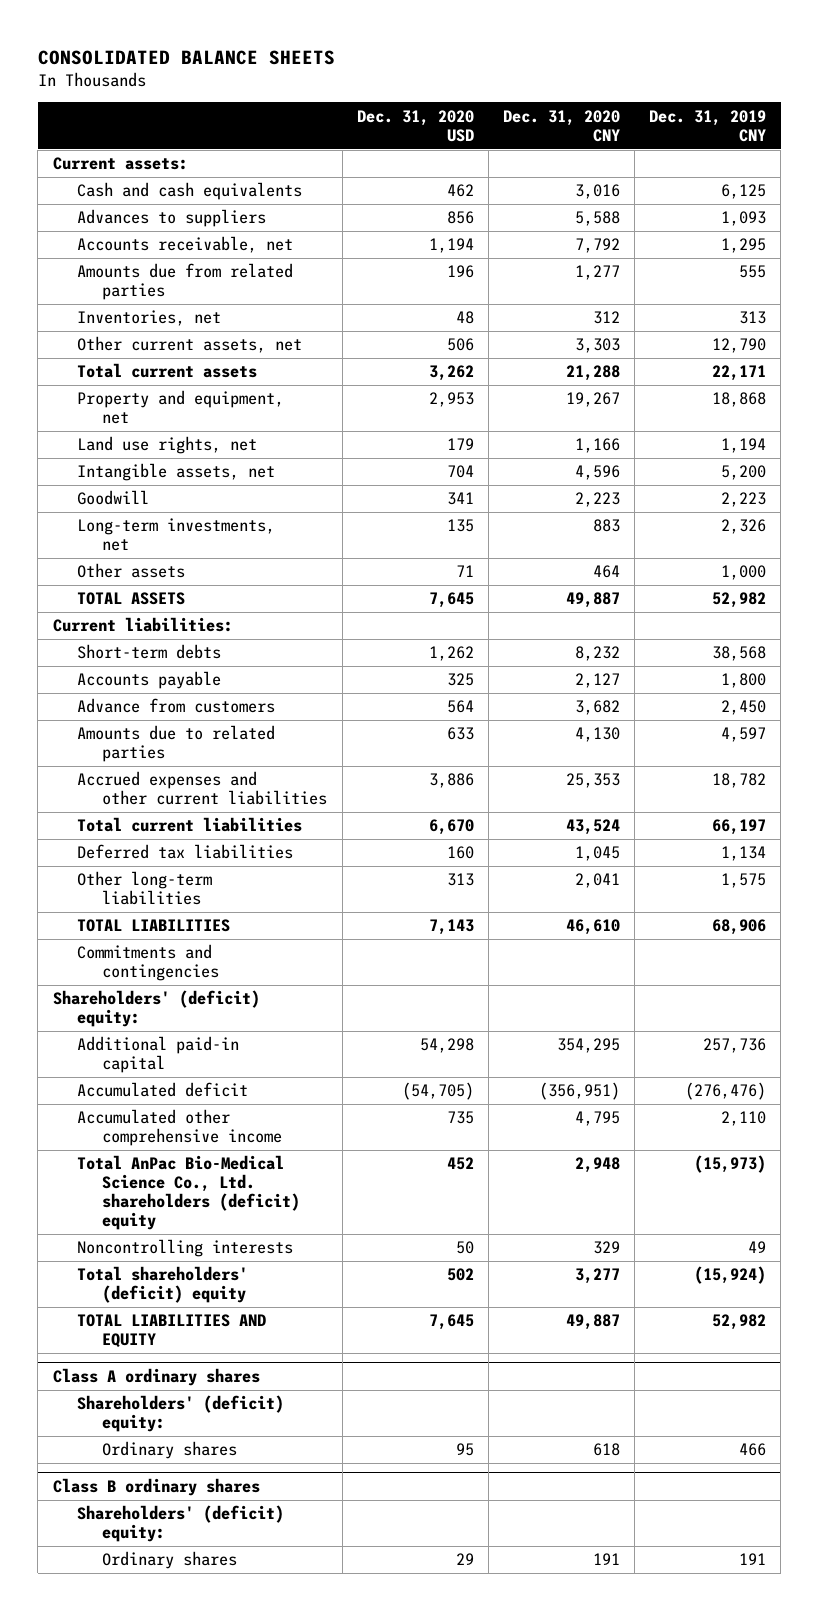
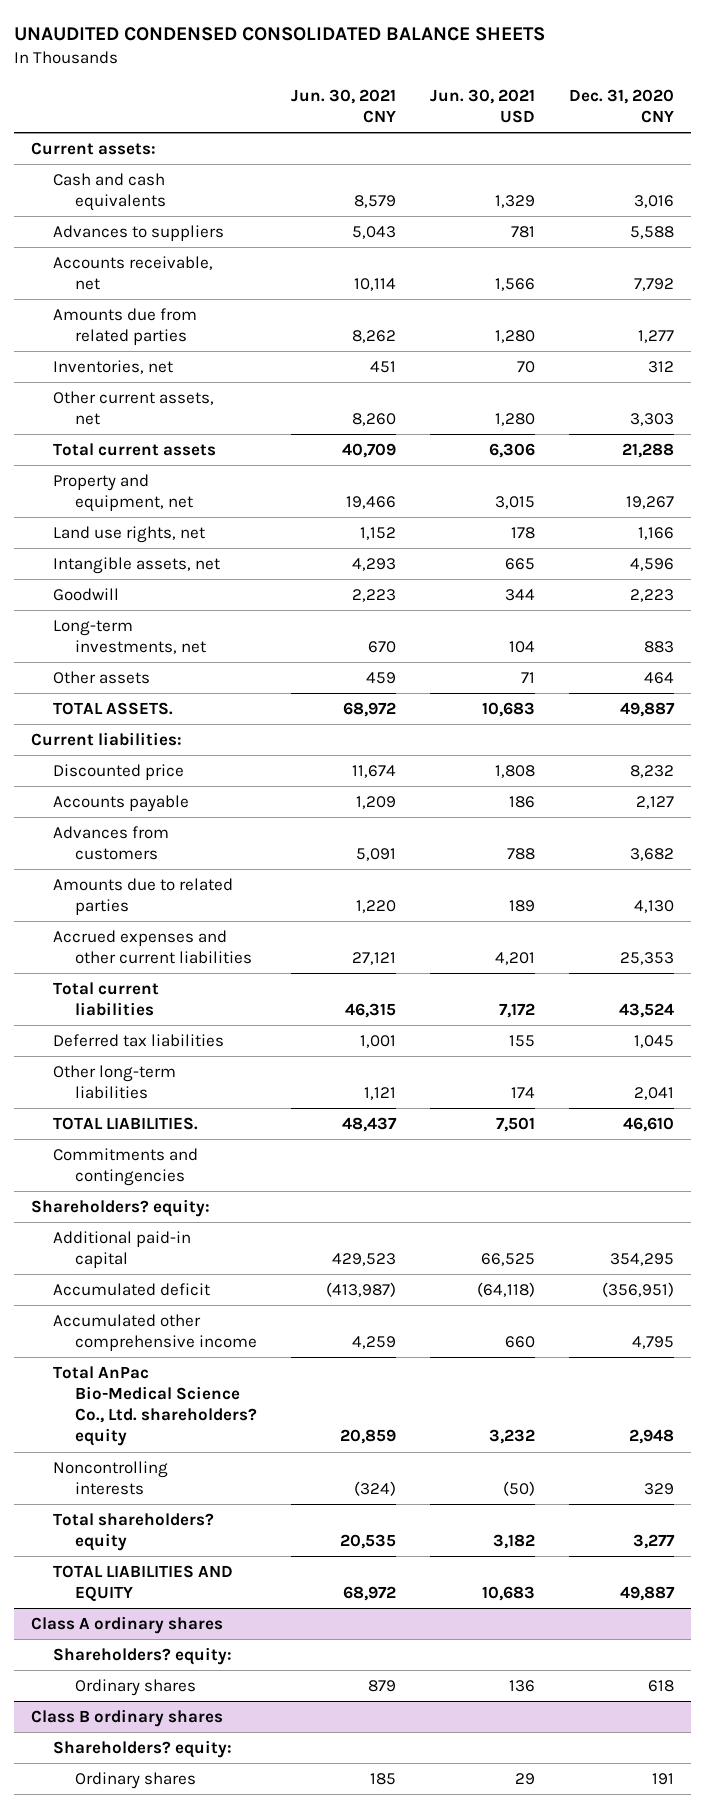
- CONSOLIDATED BALANCE SHEETS
+ UNAUDITED CONDENSED CONSOLIDATED BALANCE SHEETS
- | Dec. 31, 2020 USD | Dec. 31, 2020 CNY | Dec. 31, 2019 CNY
+ | Jun. 30, 2021 CNY | Jun. 30, 2021 USD | Dec. 31, 2020 CNY
- TOTAL ASSETS | 7,645 | 49,887 | 52,982
+ TOTAL ASSETS. | 68,972 | 10,683 | 49,887
- Short-term debts | 1,262 | 8,232 | 38,568
+ Discounted price | 11,674 | 1,808 | 8,232
- Advance from customers | 564 | 3,682 | 2,450
+ Advances from customers | 5,091 | 788 | 3,682
- TOTAL LIABILITIES | 7,143 | 46,610 | 68,906
+ TOTAL LIABILITIES. | 48,437 | 7,501 | 46,610
- Shareholders' (deficit) equity:
+ Shareholders? equity:
- Total AnPac Bio-Medical Science Co., Ltd. shareholders (deficit) equity | 452 | 2,948 | (15,973)
+ Total AnPac Bio-Medical Science Co., Ltd. shareholders? equity | 20,859 | 3,232 | 2,948
- Total shareholders' (deficit) equity | 502 | 3,277 | (15,924)
+ Total shareholders? equity | 20,535 | 3,182 | 3,277
@ Class A ordinary shares
- Shareholders' (deficit) equity:
+ Shareholders? equity:
@ Class B ordinary shares
- Shareholders' (deficit) equity:
+ Shareholders? equity:

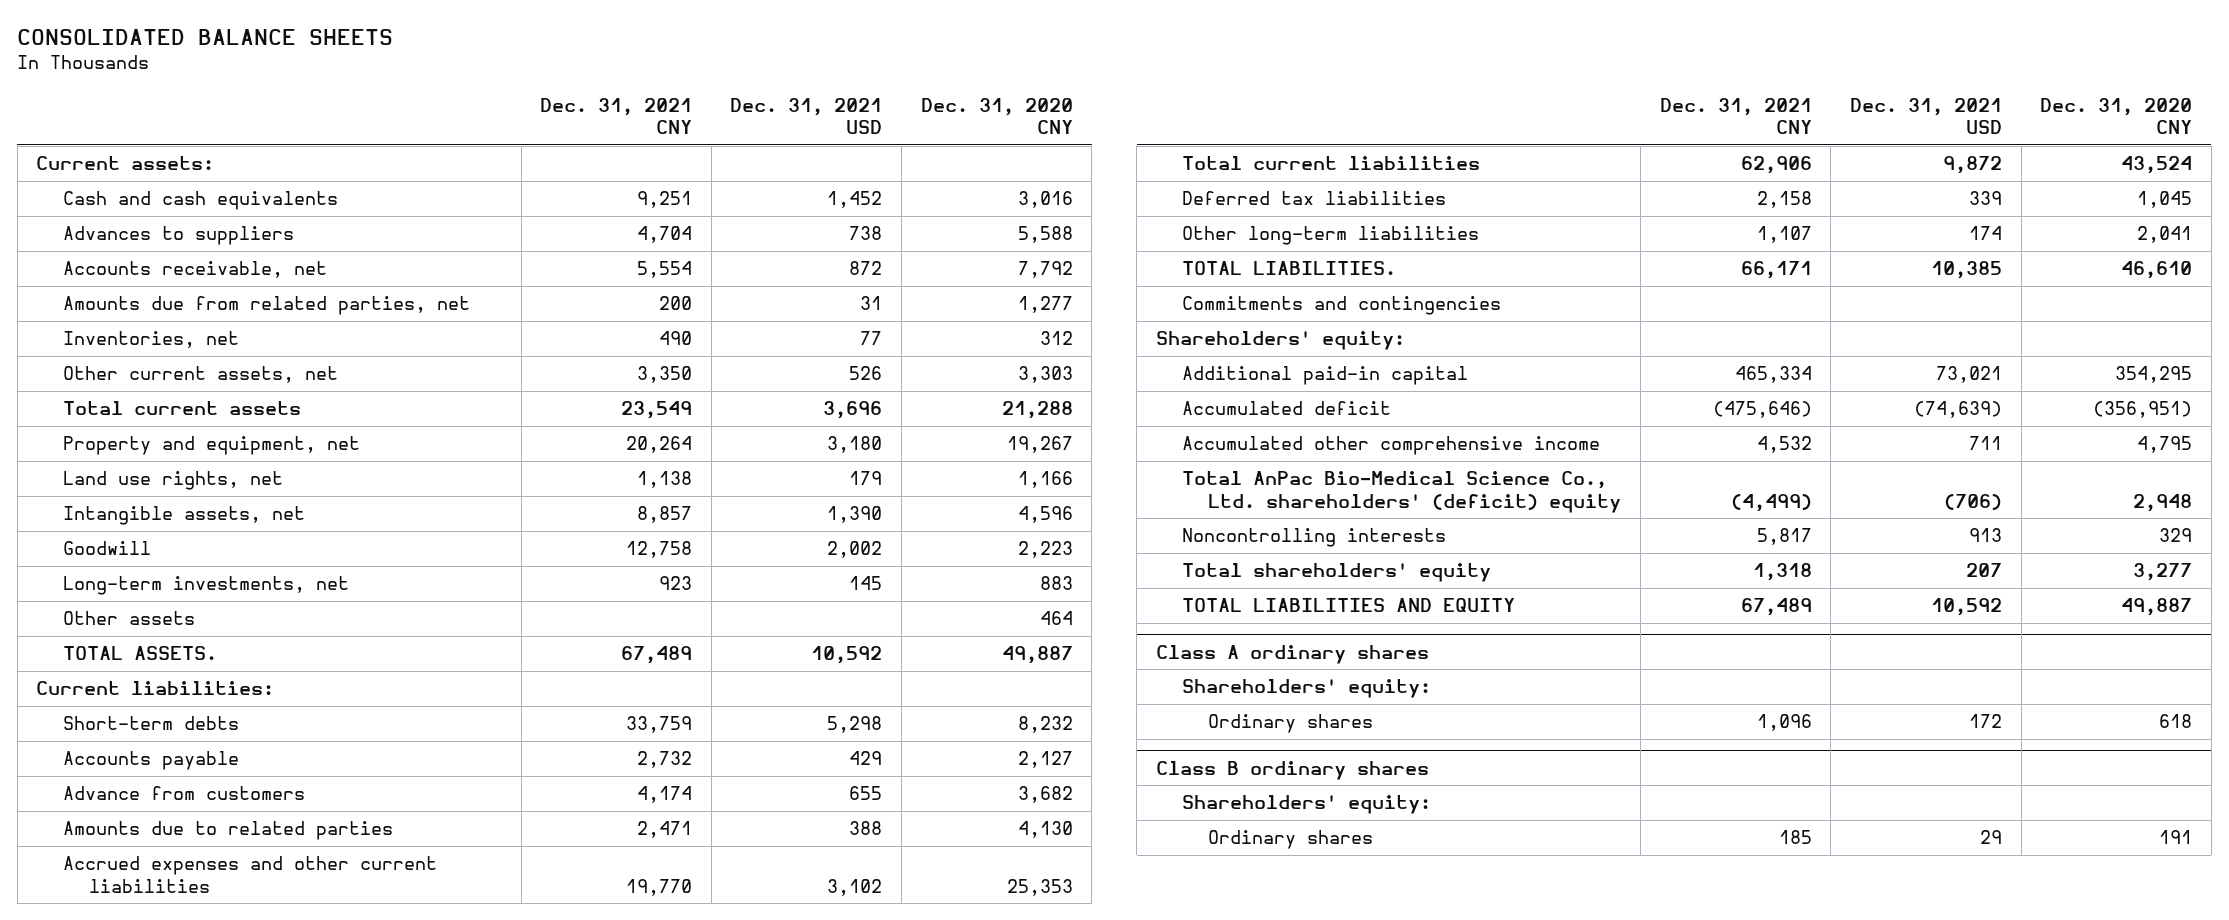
- UNAUDITED CONDENSED CONSOLIDATED BALANCE SHEETS
+ CONSOLIDATED BALANCE SHEETS
- | Jun. 30, 2021 CNY | Jun. 30, 2021 USD | Dec. 31, 2020 CNY
+ | Dec. 31, 2021 CNY | Dec. 31, 2021 USD | Dec. 31, 2020 CNY
- Amounts due from related parties | 8,262 | 1,280 | 1,277
+ Amounts due from related parties, net | 200 | 31 | 1,277
- Discounted price | 11,674 | 1,808 | 8,232
+ Short-term debts | 33,759 | 5,298 | 8,232
- Advances from customers | 5,091 | 788 | 3,682
+ Advance from customers | 4,174 | 655 | 3,682
- Shareholders? equity:
+ Shareholders' equity:
- Total AnPac Bio-Medical Science Co., Ltd. shareholders? equity | 20,859 | 3,232 | 2,948
+ Total AnPac Bio-Medical Science Co., Ltd. shareholders' (deficit) equity | (4,499) | (706) | 2,948
- Total shareholders? equity | 20,535 | 3,182 | 3,277
+ Total shareholders' equity | 1,318 | 207 | 3,277
@ Class A ordinary shares
- Shareholders? equity:
+ Shareholders' equity:
@ Class B ordinary shares
- Shareholders? equity:
+ Shareholders' equity:

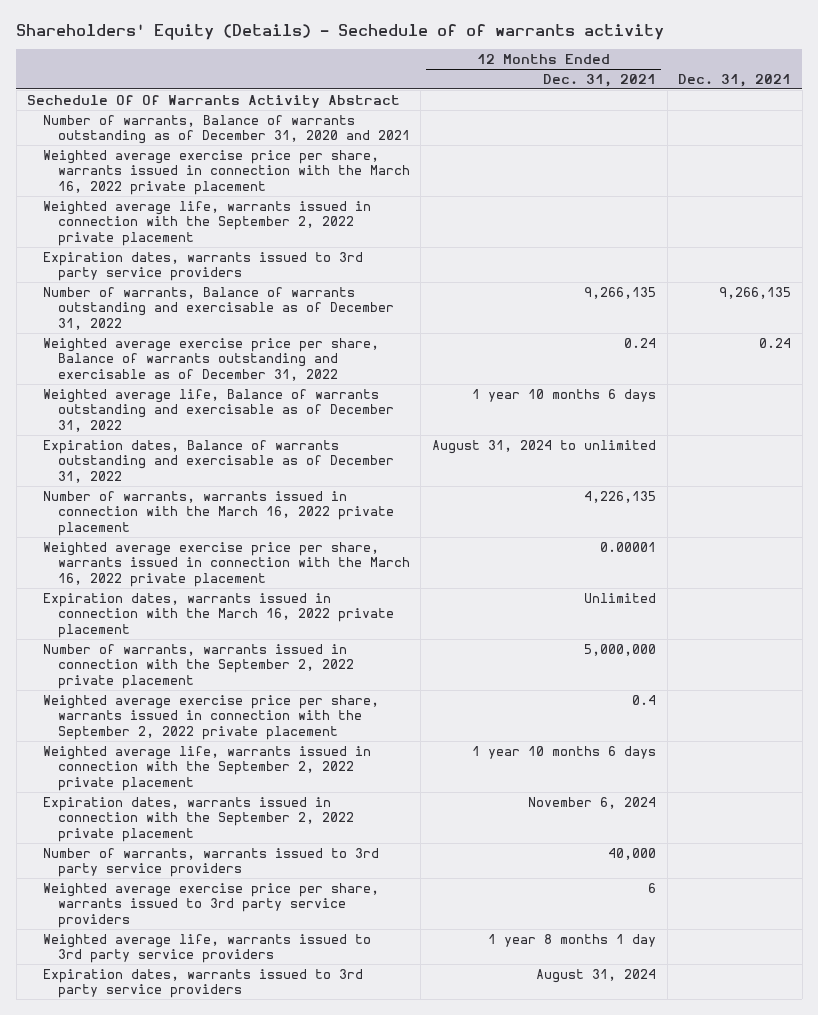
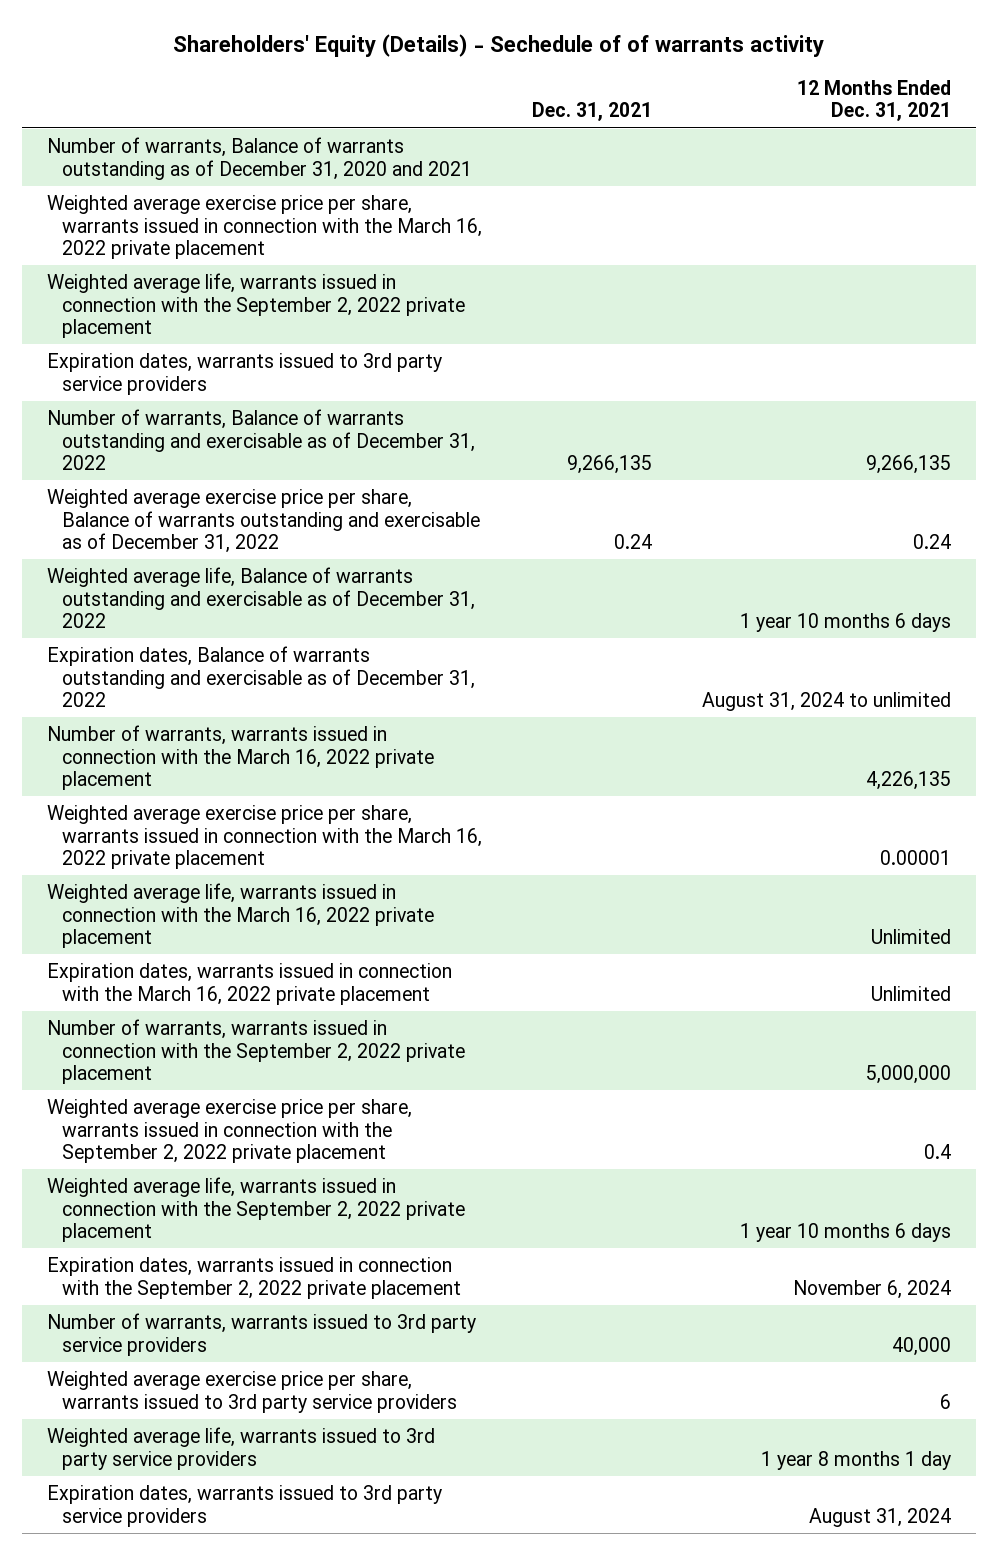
- | 12 Months Ended Dec. 31, 2021 | Dec. 31, 2021
+ | Dec. 31, 2021 | 12 Months Ended Dec. 31, 2021
- Sechedule Of Of Warrants Activity Abstract
+ Weighted average life, warrants issued in connection with the March 16, 2022 private placement | | Unlimited

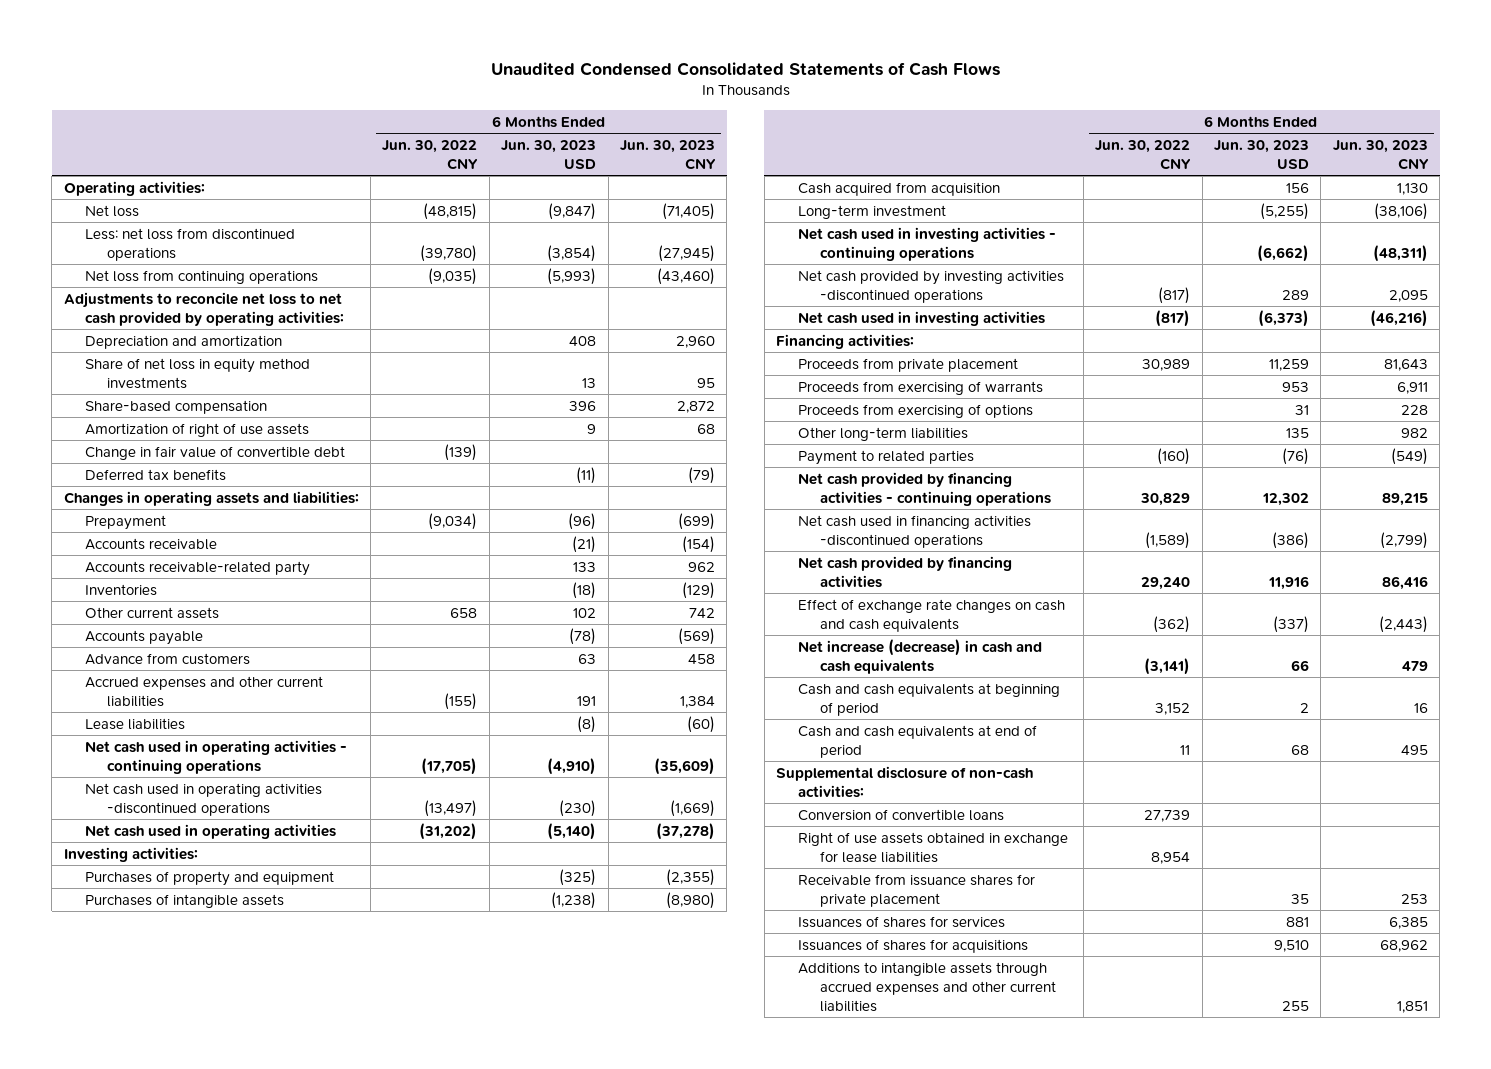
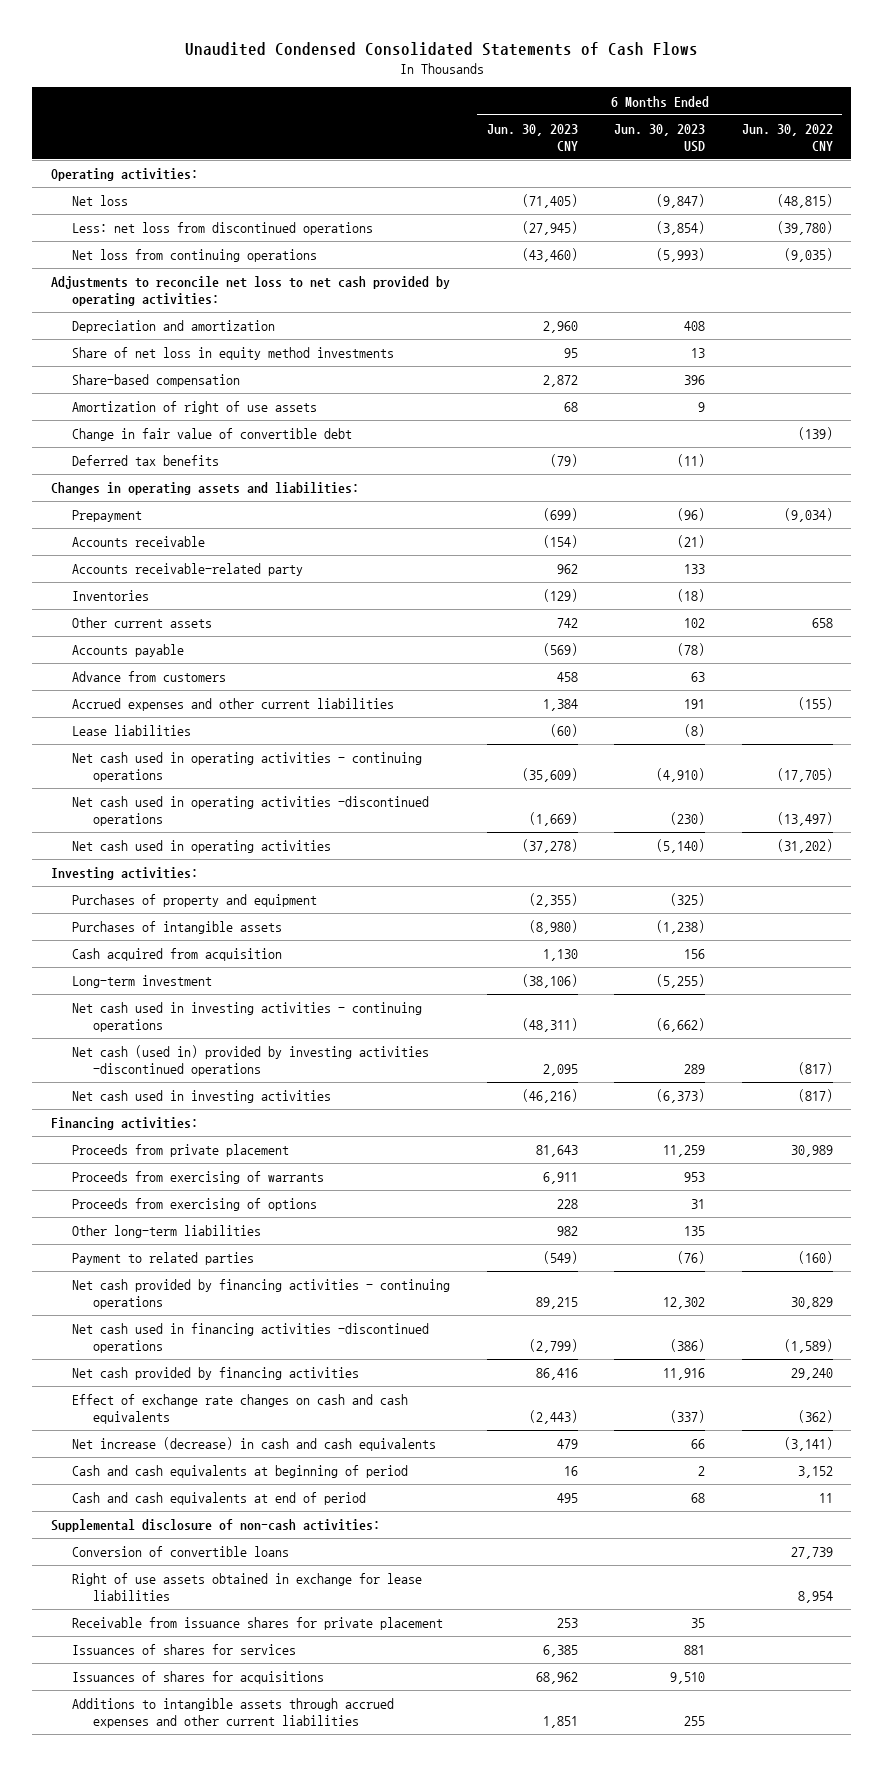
- | 6 Months Ended Jun. 30, 2022 CNY | 6 Months Ended Jun. 30, 2023 USD | 6 Months Ended Jun. 30, 2023 CNY
+ | 6 Months Ended Jun. 30, 2023 CNY | 6 Months Ended Jun. 30, 2023 USD | 6 Months Ended Jun. 30, 2022 CNY
- Net cash provided by investing activities -discontinued operations | (817) | 289 | 2,095
+ Net cash (used in) provided by investing activities -discontinued operations | 2,095 | 289 | (817)

